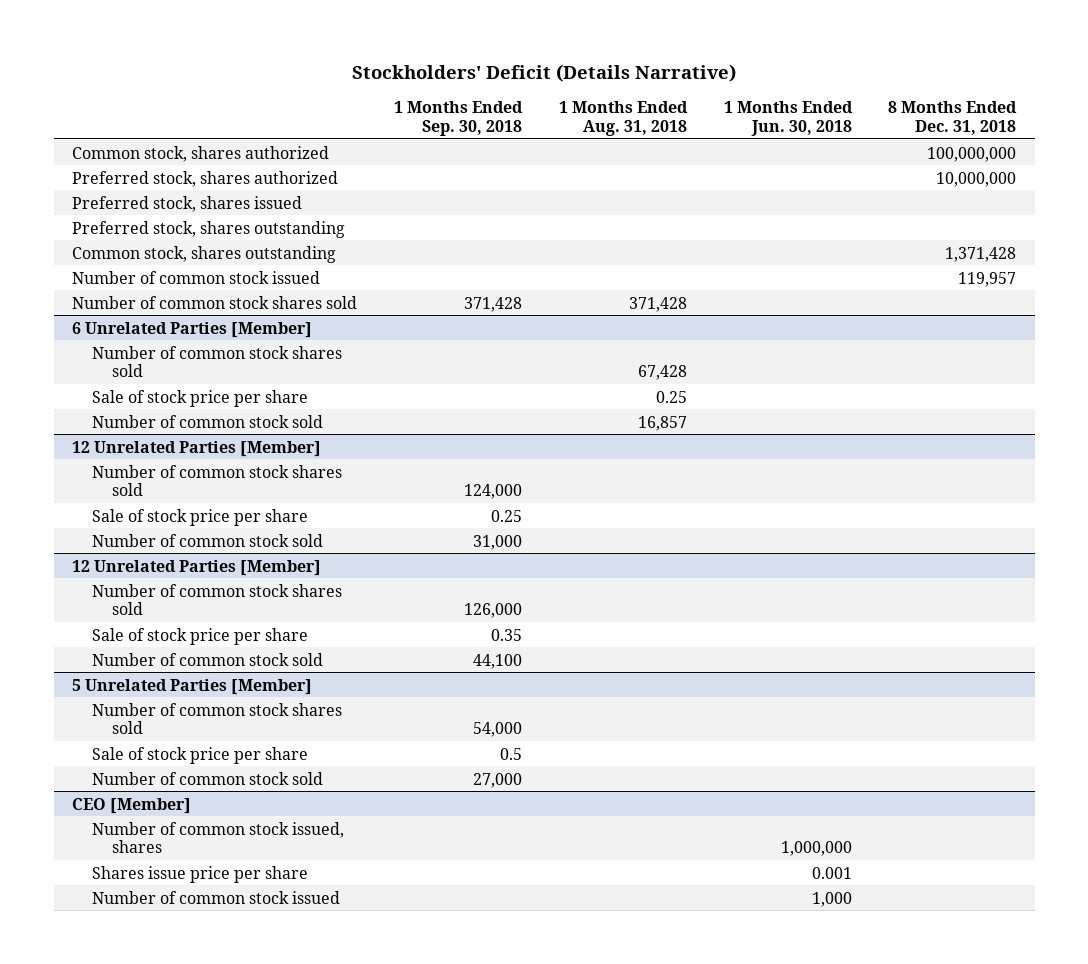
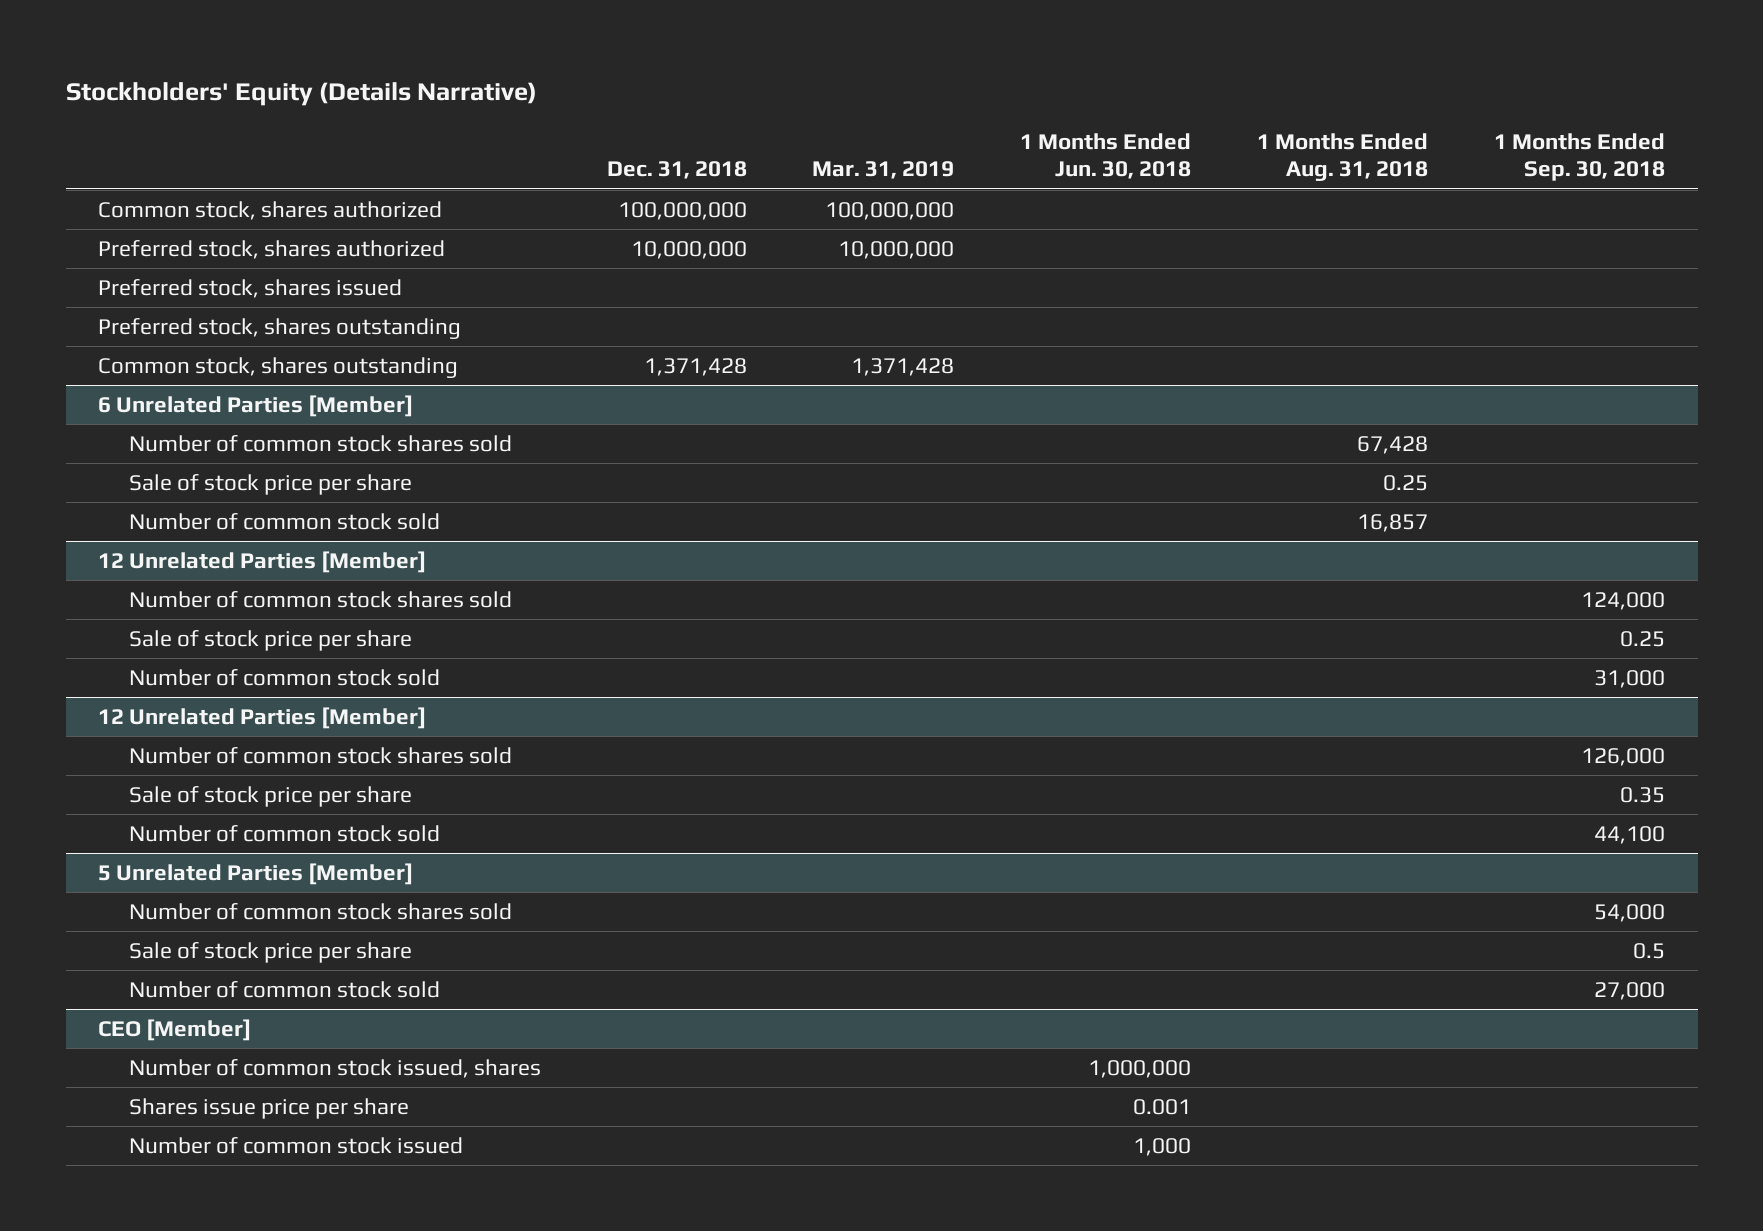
- Stockholders' Deficit (Details Narrative)
+ Stockholders' Equity (Details Narrative)
- | 1 Months Ended Sep. 30, 2018 | 1 Months Ended Aug. 31, 2018 | 1 Months Ended Jun. 30, 2018 | 8 Months Ended Dec. 31, 2018
+ | Dec. 31, 2018 | Mar. 31, 2019 | 1 Months Ended Jun. 30, 2018 | 1 Months Ended Aug. 31, 2018 | 1 Months Ended Sep. 30, 2018
- Number of common stock issued | | | | 119,957
- Number of common stock shares sold | 371,428 | 371,428 | |

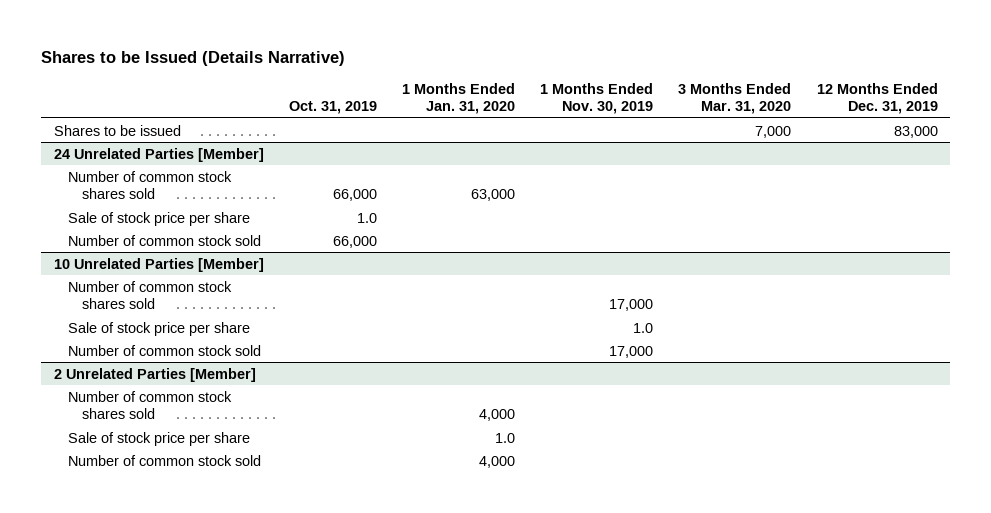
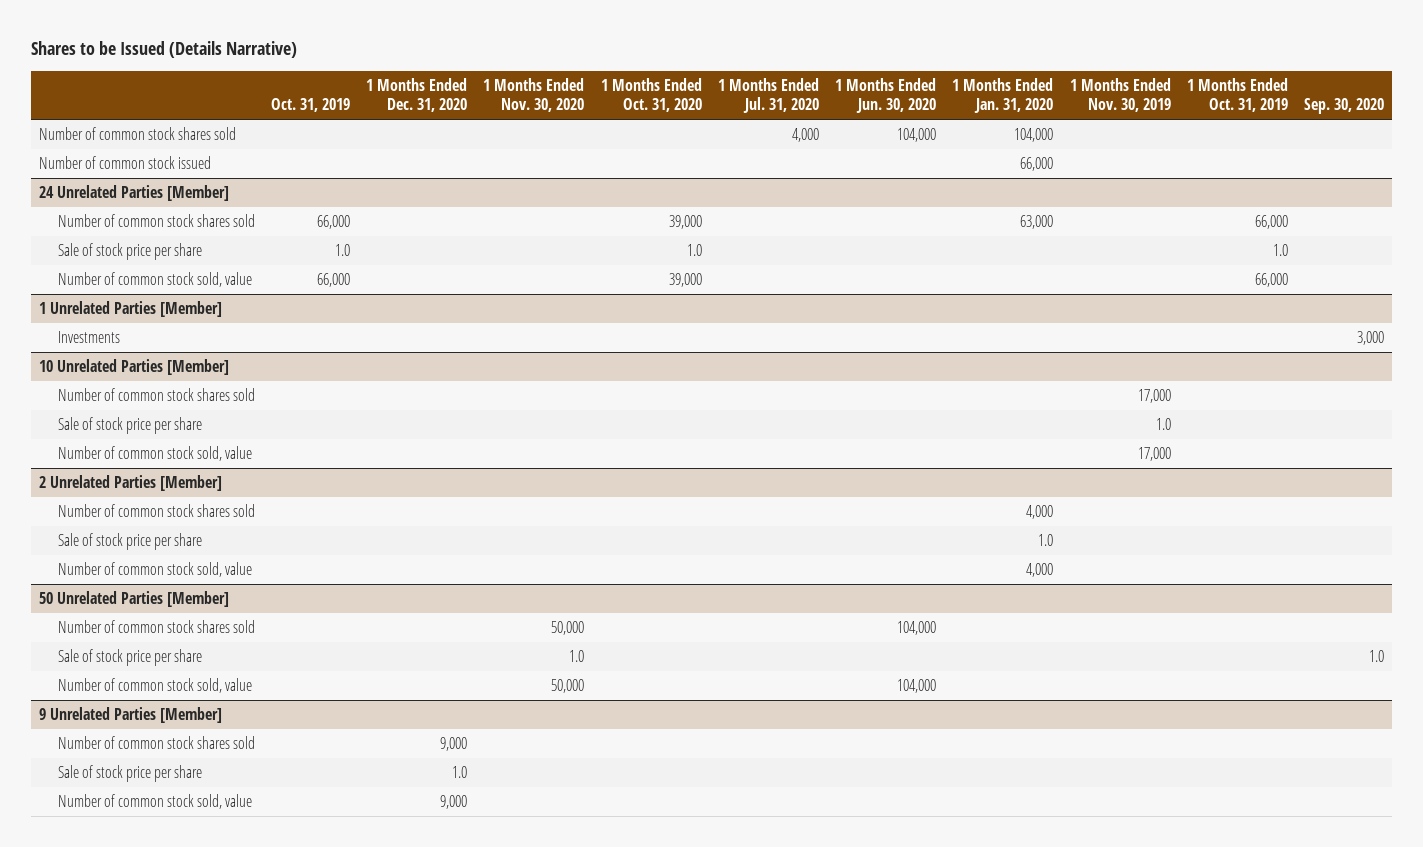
- | Oct. 31, 2019 | 1 Months Ended Jan. 31, 2020 | 1 Months Ended Nov. 30, 2019 | 3 Months Ended Mar. 31, 2020 | 12 Months Ended Dec. 31, 2019
+ | Oct. 31, 2019 | 1 Months Ended Dec. 31, 2020 | 1 Months Ended Nov. 30, 2020 | 1 Months Ended Oct. 31, 2020 | 1 Months Ended Jul. 31, 2020 | 1 Months Ended Jun. 30, 2020 | 1 Months Ended Jan. 31, 2020 | 1 Months Ended Nov. 30, 2019 | 1 Months Ended Oct. 31, 2019 | Sep. 30, 2020
- Shares to be issued | | | | 7,000 | 83,000
+ Number of common stock shares sold | | | | | 4,000 | 104,000 | 104,000 | | |
+ Number of common stock issued | | | | | | | 66,000 | | |
@ 24 Unrelated Parties [Member]
- Number of common stock sold | 66,000 | | | |
+ Number of common stock sold, value | 66,000 | | | 39,000 | | | | | 66,000 |
+ 1 Unrelated Parties [Member]
+ Investments | | | | | | | | | | 3,000
@ 10 Unrelated Parties [Member]
- Number of common stock sold | | | 17,000 | |
+ Number of common stock sold, value | | | | | | | | 17,000 | |
@ 2 Unrelated Parties [Member]
- Number of common stock sold | | 4,000 | | |
+ Number of common stock sold, value | | | | | | | 4,000 | | |
+ 50 Unrelated Parties [Member]
+ Number of common stock shares sold | | | 50,000 | | | 104,000 | | | |
+ Sale of stock price per share | | | 1.0 | | | | | | | 1.0
+ Number of common stock sold, value | | | 50,000 | | | 104,000 | | | |
+ 9 Unrelated Parties [Member]
+ Number of common stock shares sold | | 9,000 | | | | | | | |
+ Sale of stock price per share | | 1.0 | | | | | | | |
+ Number of common stock sold, value | | 9,000 | | | | | | | |

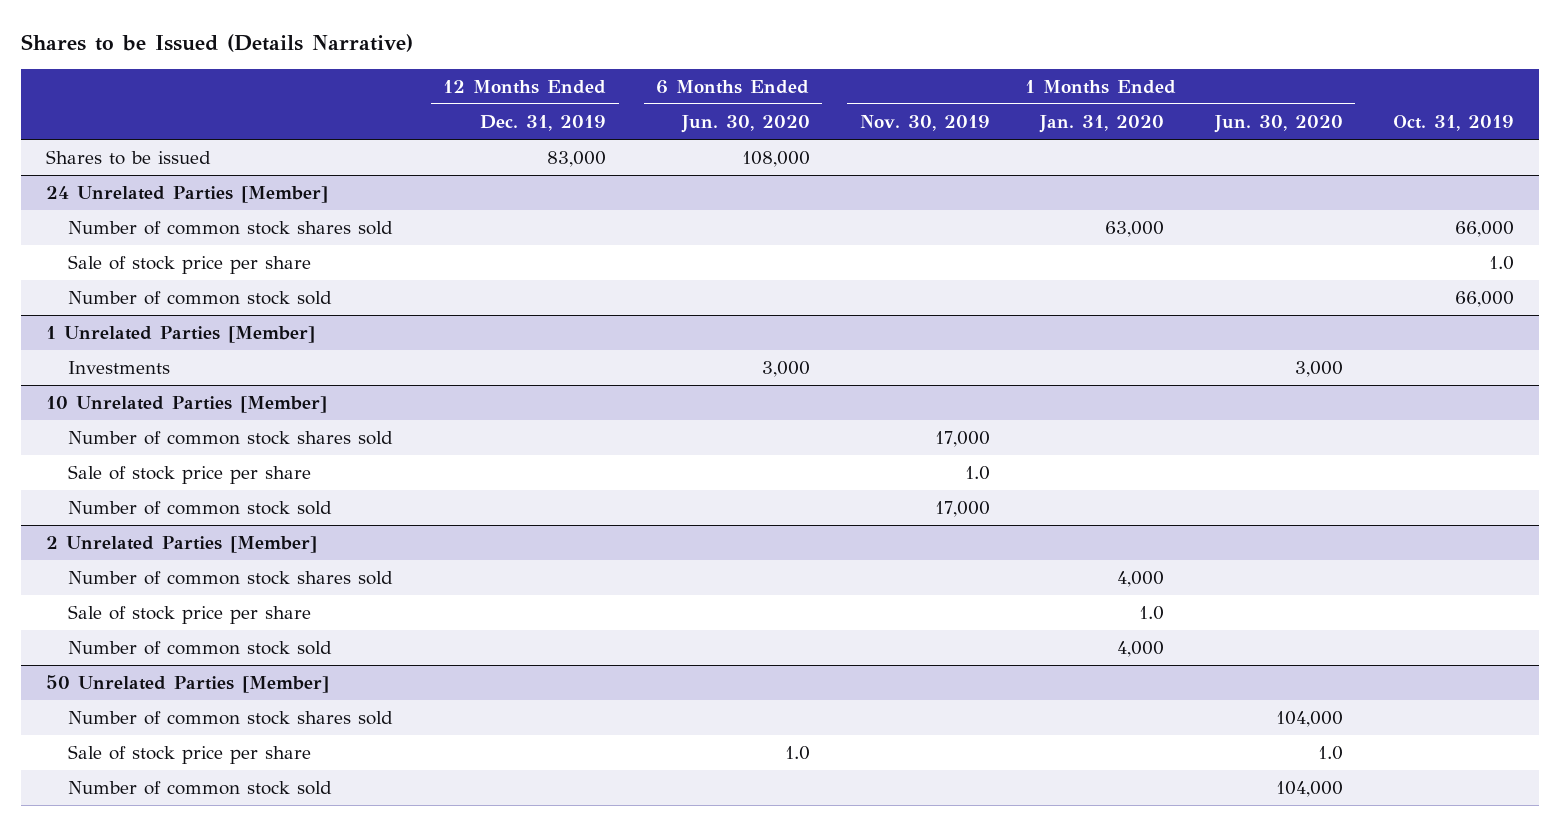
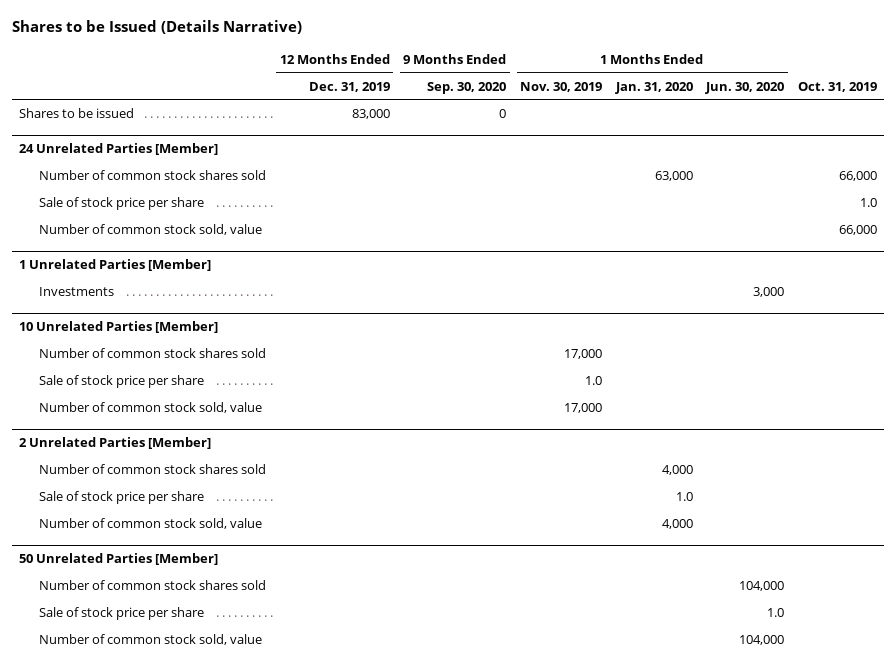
- | 12 Months Ended Dec. 31, 2019 | 6 Months Ended Jun. 30, 2020 | 1 Months Ended Nov. 30, 2019 | 1 Months Ended Jan. 31, 2020 | 1 Months Ended Jun. 30, 2020 | Oct. 31, 2019
+ | 12 Months Ended Dec. 31, 2019 | 9 Months Ended Sep. 30, 2020 | 1 Months Ended Nov. 30, 2019 | 1 Months Ended Jan. 31, 2020 | 1 Months Ended Jun. 30, 2020 | Oct. 31, 2019
@ 24 Unrelated Parties [Member]
- Number of common stock sold | | | | | | 66,000
+ Number of common stock sold, value | | | | | | 66,000
@ 10 Unrelated Parties [Member]
- Number of common stock sold | | | 17,000 | | |
+ Number of common stock sold, value | | | 17,000 | | |
@ 2 Unrelated Parties [Member]
- Number of common stock sold | | | | 4,000 | |
+ Number of common stock sold, value | | | | 4,000 | |
@ 50 Unrelated Parties [Member]
- Number of common stock sold | | | | | 104,000 |
+ Number of common stock sold, value | | | | | 104,000 |

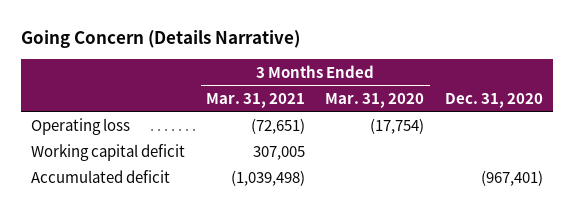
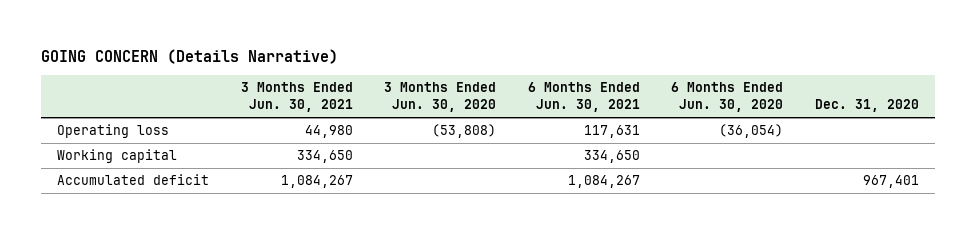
- Going Concern (Details Narrative)
+ GOING CONCERN (Details Narrative)
- | 3 Months Ended Mar. 31, 2021 | 3 Months Ended Mar. 31, 2020 | Dec. 31, 2020
+ | 3 Months Ended Jun. 30, 2021 | 3 Months Ended Jun. 30, 2020 | 6 Months Ended Jun. 30, 2021 | 6 Months Ended Jun. 30, 2020 | Dec. 31, 2020
- Working capital deficit | 307,005 | |
- Accumulated deficit | (1,039,498) | | (967,401)
+ Working capital | 334,650 | | 334,650 | |
+ Accumulated deficit | 1,084,267 | | 1,084,267 | | 967,401

